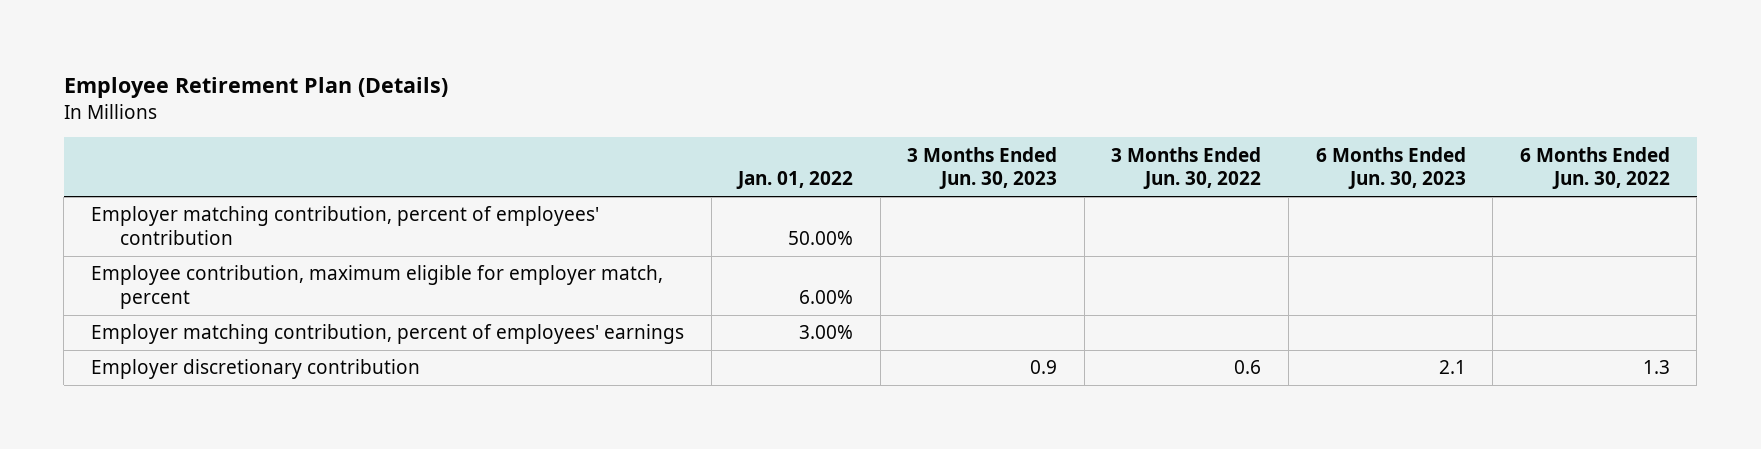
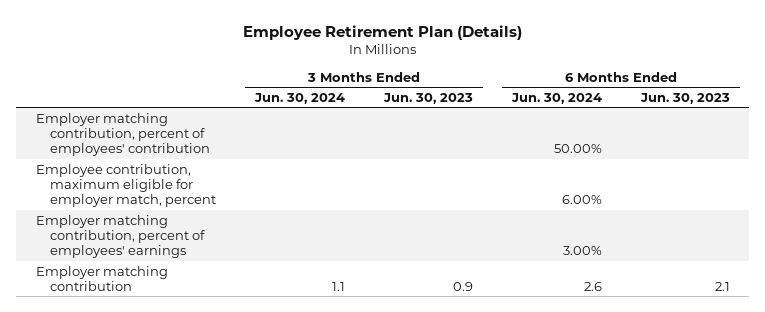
- | Jan. 01, 2022 | 3 Months Ended Jun. 30, 2023 | 3 Months Ended Jun. 30, 2022 | 6 Months Ended Jun. 30, 2023 | 6 Months Ended Jun. 30, 2022
+ | 3 Months Ended Jun. 30, 2024 | 3 Months Ended Jun. 30, 2023 | 6 Months Ended Jun. 30, 2024 | 6 Months Ended Jun. 30, 2023
- Employer discretionary contribution | | 0.9 | 0.6 | 2.1 | 1.3
+ Employer matching contribution | 1.1 | 0.9 | 2.6 | 2.1

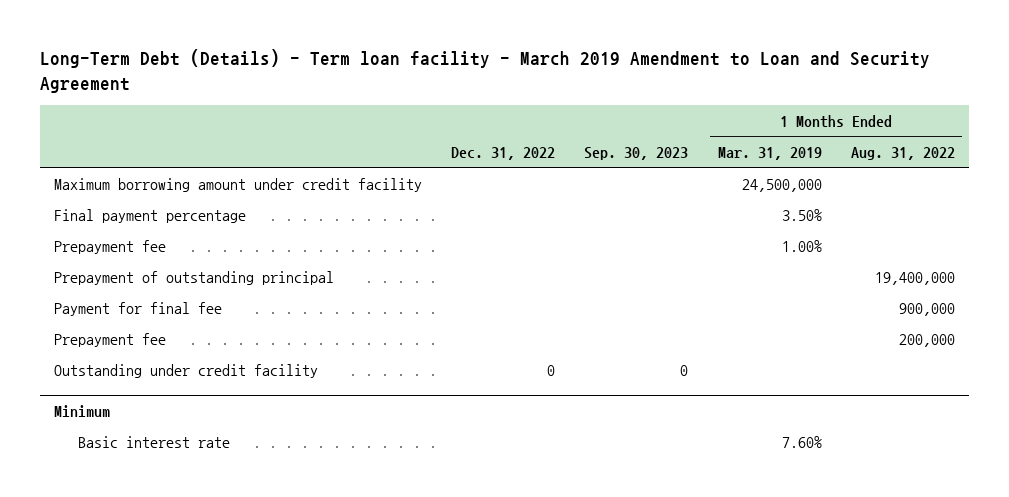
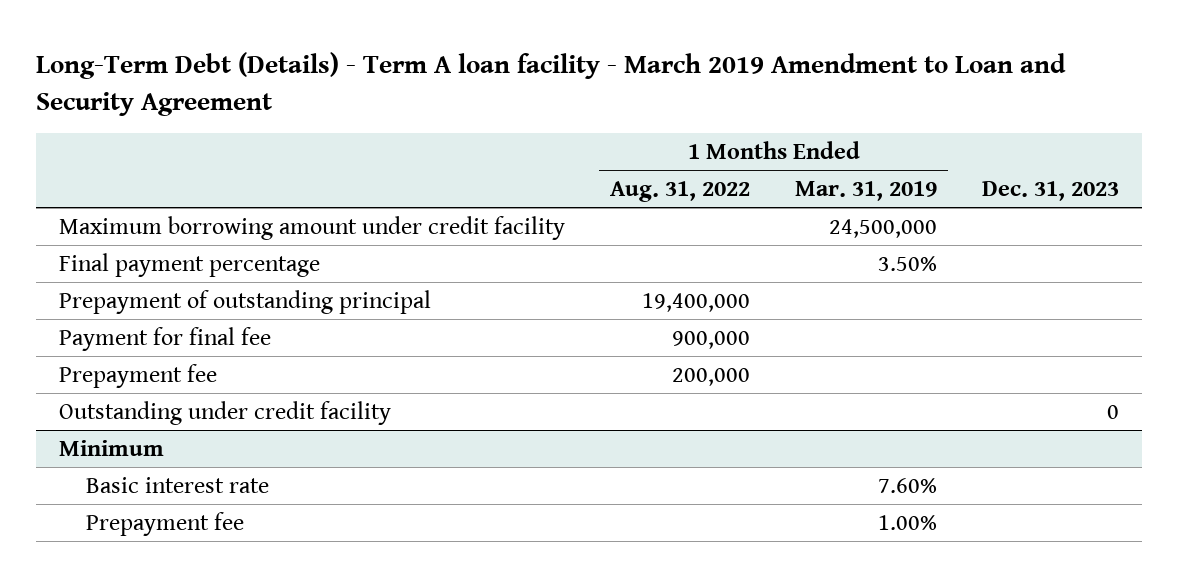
- Long-Term Debt (Details) - Term loan facility - March 2019 Amendment to Loan and Security Agreement
+ Long-Term Debt (Details) - Term A loan facility - March 2019 Amendment to Loan and Security Agreement
- | Dec. 31, 2022 | Sep. 30, 2023 | 1 Months Ended Mar. 31, 2019 | 1 Months Ended Aug. 31, 2022
+ | 1 Months Ended Aug. 31, 2022 | 1 Months Ended Mar. 31, 2019 | Dec. 31, 2023
- Prepayment fee | | | 1.00% |
@ Minimum
+ Prepayment fee | | 1.00% |

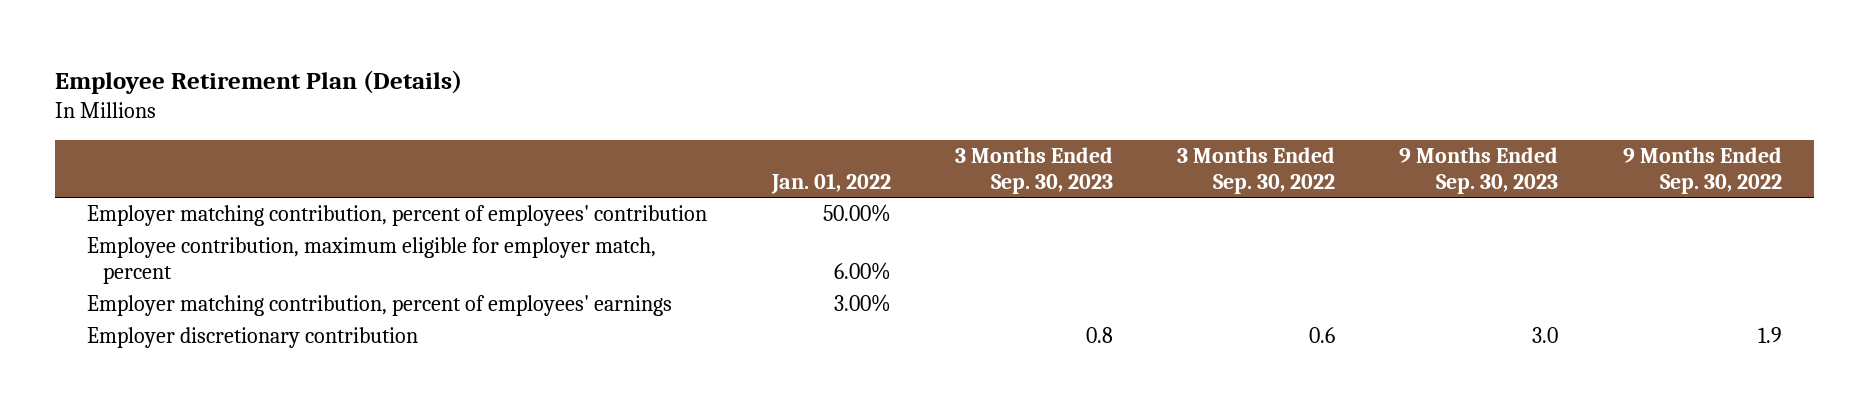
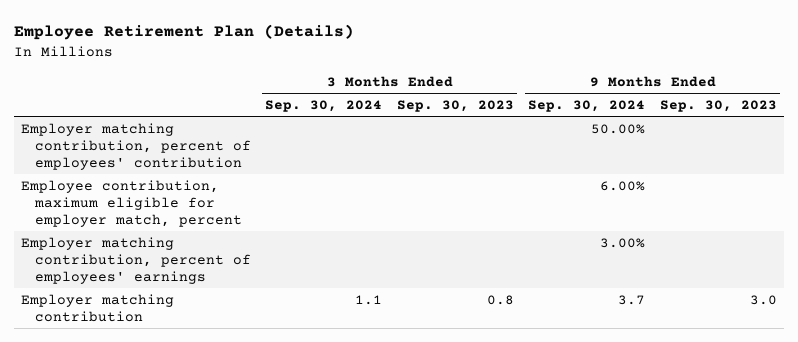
- | Jan. 01, 2022 | 3 Months Ended Sep. 30, 2023 | 3 Months Ended Sep. 30, 2022 | 9 Months Ended Sep. 30, 2023 | 9 Months Ended Sep. 30, 2022
+ | 3 Months Ended Sep. 30, 2024 | 3 Months Ended Sep. 30, 2023 | 9 Months Ended Sep. 30, 2024 | 9 Months Ended Sep. 30, 2023
- Employer discretionary contribution | | 0.8 | 0.6 | 3.0 | 1.9
+ Employer matching contribution | 1.1 | 0.8 | 3.7 | 3.0

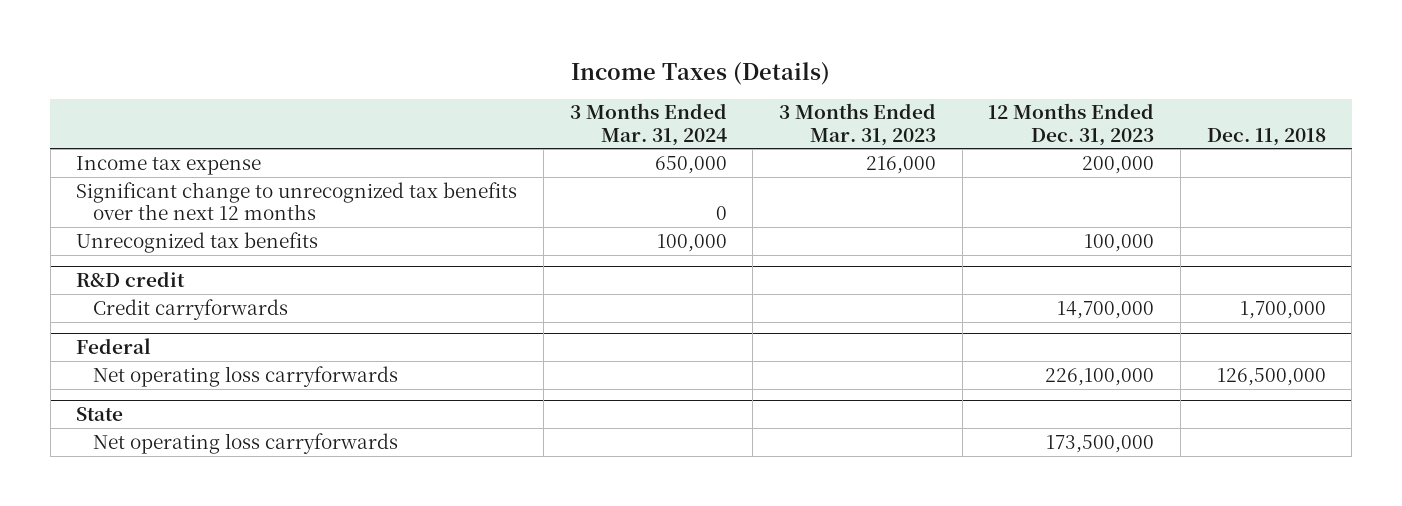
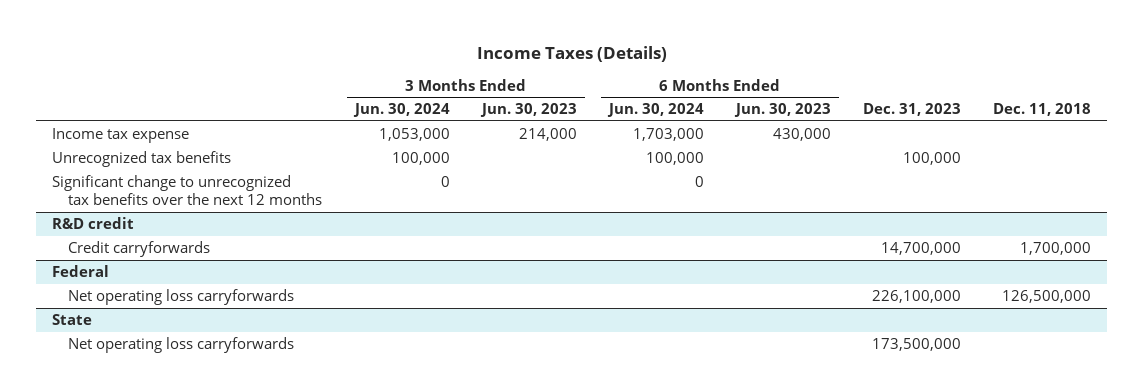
- | 3 Months Ended Mar. 31, 2024 | 3 Months Ended Mar. 31, 2023 | 12 Months Ended Dec. 31, 2023 | Dec. 11, 2018
+ | 3 Months Ended Jun. 30, 2024 | 3 Months Ended Jun. 30, 2023 | 6 Months Ended Jun. 30, 2024 | 6 Months Ended Jun. 30, 2023 | Dec. 31, 2023 | Dec. 11, 2018
moved down: Significant change to unrecognized tax benefits over the next 12 months | 0 | | 0 | | |

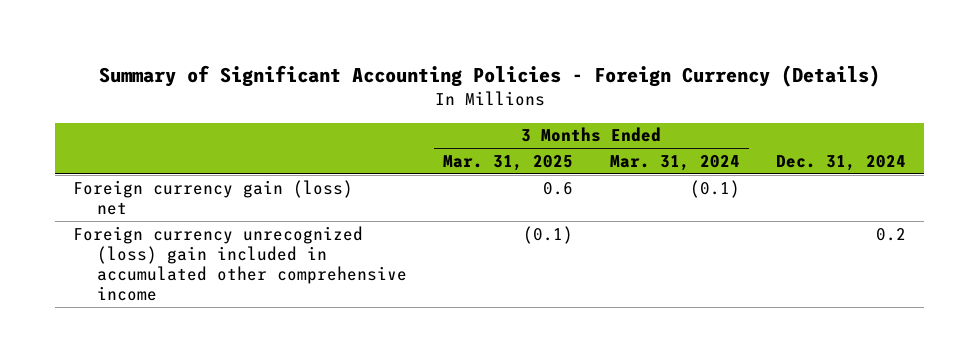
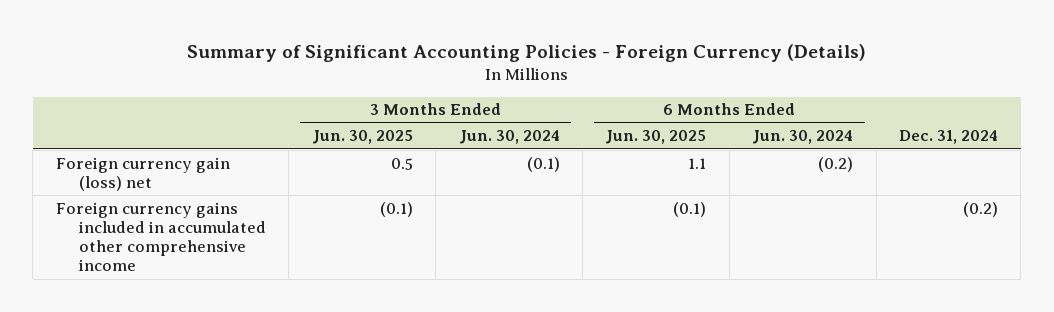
- | 3 Months Ended Mar. 31, 2025 | 3 Months Ended Mar. 31, 2024 | Dec. 31, 2024
+ | 3 Months Ended Jun. 30, 2025 | 3 Months Ended Jun. 30, 2024 | 6 Months Ended Jun. 30, 2025 | 6 Months Ended Jun. 30, 2024 | Dec. 31, 2024
- Foreign currency unrecognized (loss) gain included in accumulated other comprehensive income | (0.1) | | 0.2
+ Foreign currency gains included in accumulated other comprehensive income | (0.1) | | (0.1) | | (0.2)

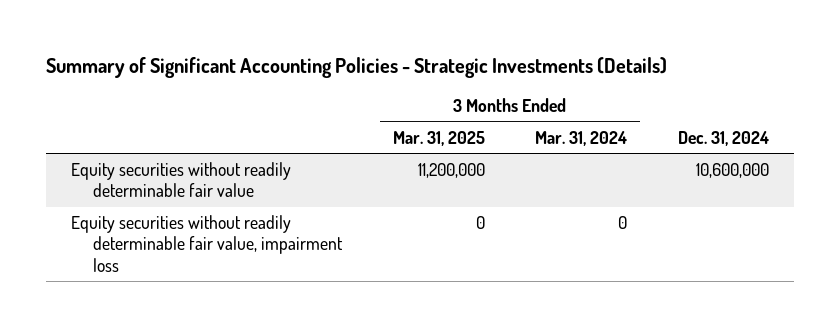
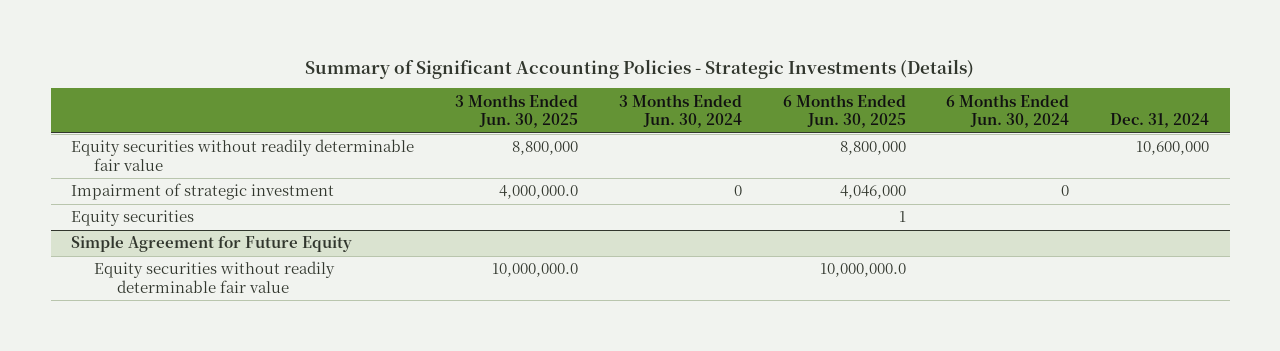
- | 3 Months Ended Mar. 31, 2025 | 3 Months Ended Mar. 31, 2024 | Dec. 31, 2024
+ | 3 Months Ended Jun. 30, 2025 | 3 Months Ended Jun. 30, 2024 | 6 Months Ended Jun. 30, 2025 | 6 Months Ended Jun. 30, 2024 | Dec. 31, 2024
- Equity securities without readily determinable fair value, impairment loss | 0 | 0 |
+ Impairment of strategic investment | 4,000,000.0 | 0 | 4,046,000 | 0 |
+ Equity securities | | | 1 | |
+ Simple Agreement for Future Equity
+ Equity securities without readily determinable fair value | 10,000,000.0 | | 10,000,000.0 | |

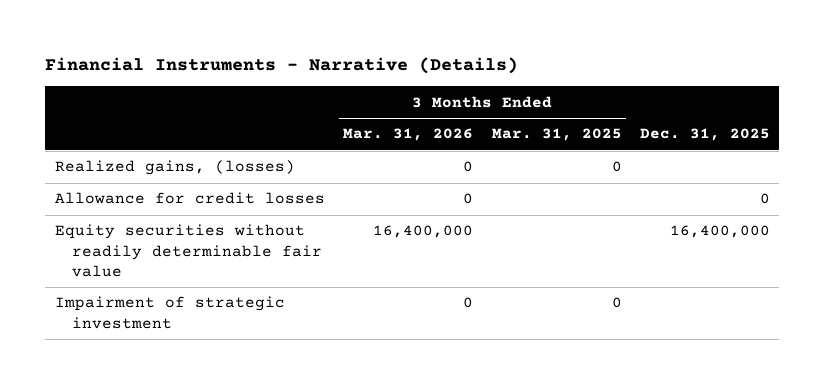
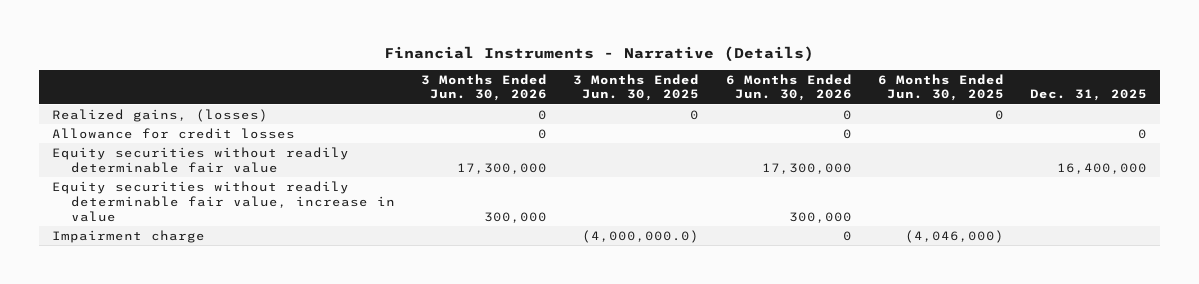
- | 3 Months Ended Mar. 31, 2026 | 3 Months Ended Mar. 31, 2025 | Dec. 31, 2025
+ | 3 Months Ended Jun. 30, 2026 | 3 Months Ended Jun. 30, 2025 | 6 Months Ended Jun. 30, 2026 | 6 Months Ended Jun. 30, 2025 | Dec. 31, 2025
- Impairment of strategic investment | 0 | 0 |
+ Equity securities without readily determinable fair value, increase in value | 300,000 | | 300,000 | |
+ Impairment charge | | (4,000,000.0) | 0 | (4,046,000) |

